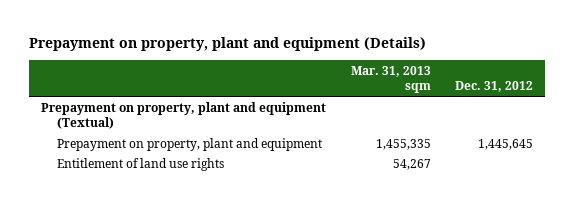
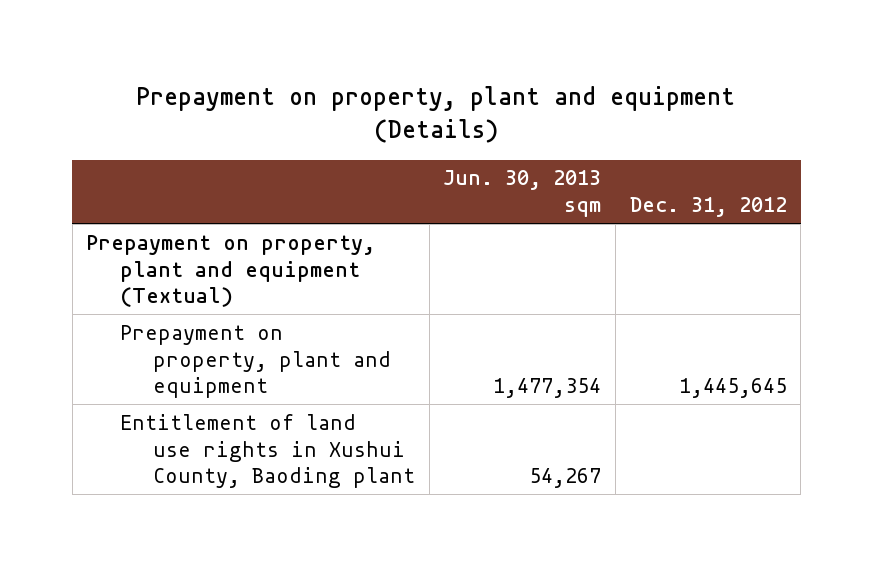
- | Mar. 31, 2013 sqm | Dec. 31, 2012
+ | Jun. 30, 2013 sqm | Dec. 31, 2012
- Entitlement of land use rights | 54,267 |
+ Entitlement of land use rights in Xushui County, Baoding plant | 54,267 |

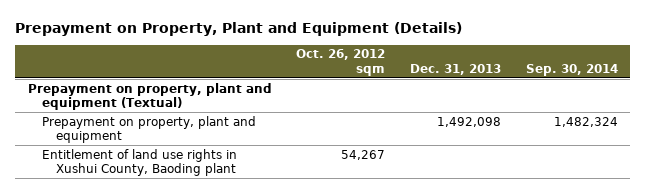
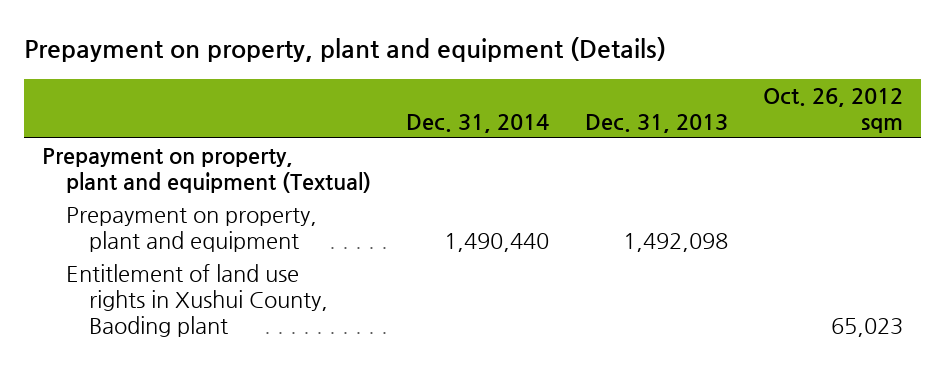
- Prepayment on Property, Plant and Equipment (Details)
+ Prepayment on property, plant and equipment (Details)
- | Oct. 26, 2012 sqm | Dec. 31, 2013 | Sep. 30, 2014
+ | Dec. 31, 2014 | Dec. 31, 2013 | Oct. 26, 2012 sqm
- Entitlement of land use rights in Xushui County, Baoding plant | 54,267 | |
+ Entitlement of land use rights in Xushui County, Baoding plant | | | 65,023

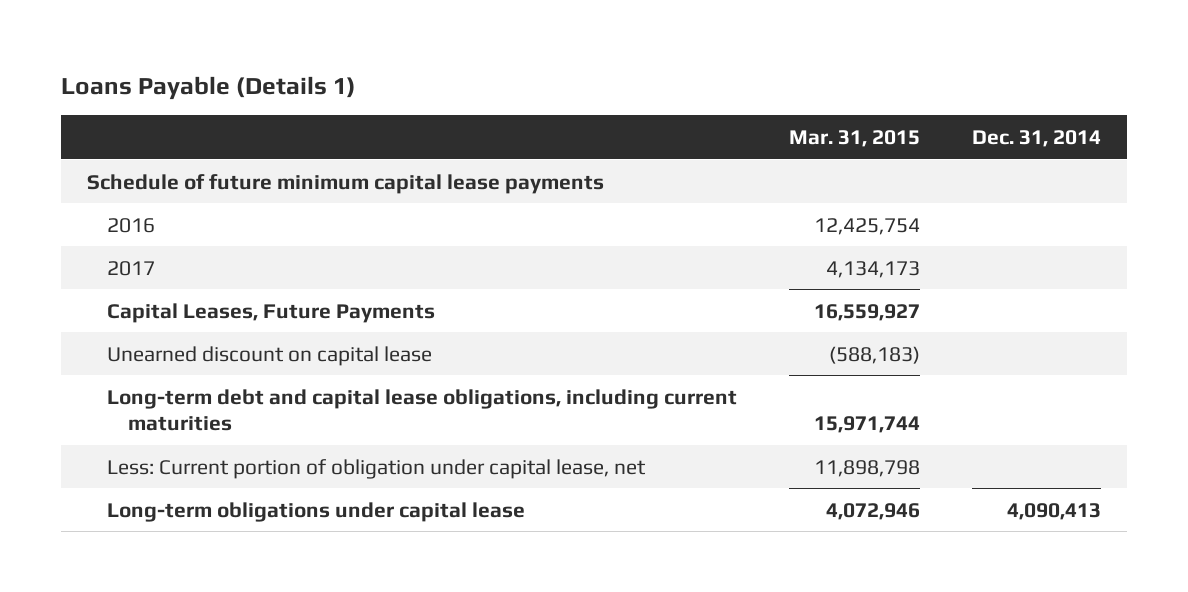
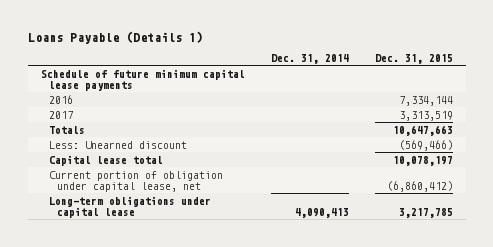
- | Mar. 31, 2015 | Dec. 31, 2014
+ | Dec. 31, 2014 | Dec. 31, 2015
- Capital Leases, Future Payments | 16,559,927 |
- Unearned discount on capital lease | (588,183) |
- Long-term debt and capital lease obligations, including current maturities | 15,971,744 |
- Less: Current portion of obligation under capital lease, net | 11,898,798 |
+ Totals | | 10,647,663
+ Less: Unearned discount | | (569,466)
+ Capital lease total | | 10,078,197
+ Current portion of obligation under capital lease, net | | (6,860,412)

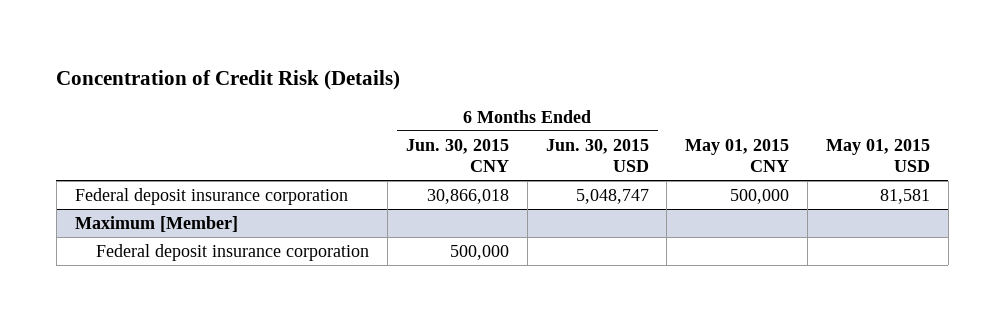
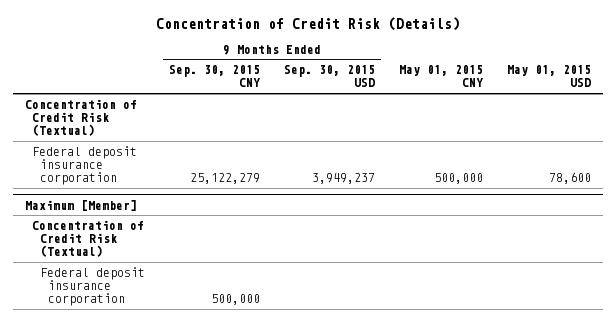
- | 6 Months Ended Jun. 30, 2015 CNY | 6 Months Ended Jun. 30, 2015 USD | May 01, 2015 CNY | May 01, 2015 USD
+ | 9 Months Ended Sep. 30, 2015 CNY | 9 Months Ended Sep. 30, 2015 USD | May 01, 2015 CNY | May 01, 2015 USD
- Federal deposit insurance corporation | 30,866,018 | 5,048,747 | 500,000 | 81,581
+ Concentration of Credit Risk (Textual)
+ Federal deposit insurance corporation | 25,122,279 | 3,949,237 | 500,000 | 78,600
@ Maximum [Member]
+ Concentration of Credit Risk (Textual)

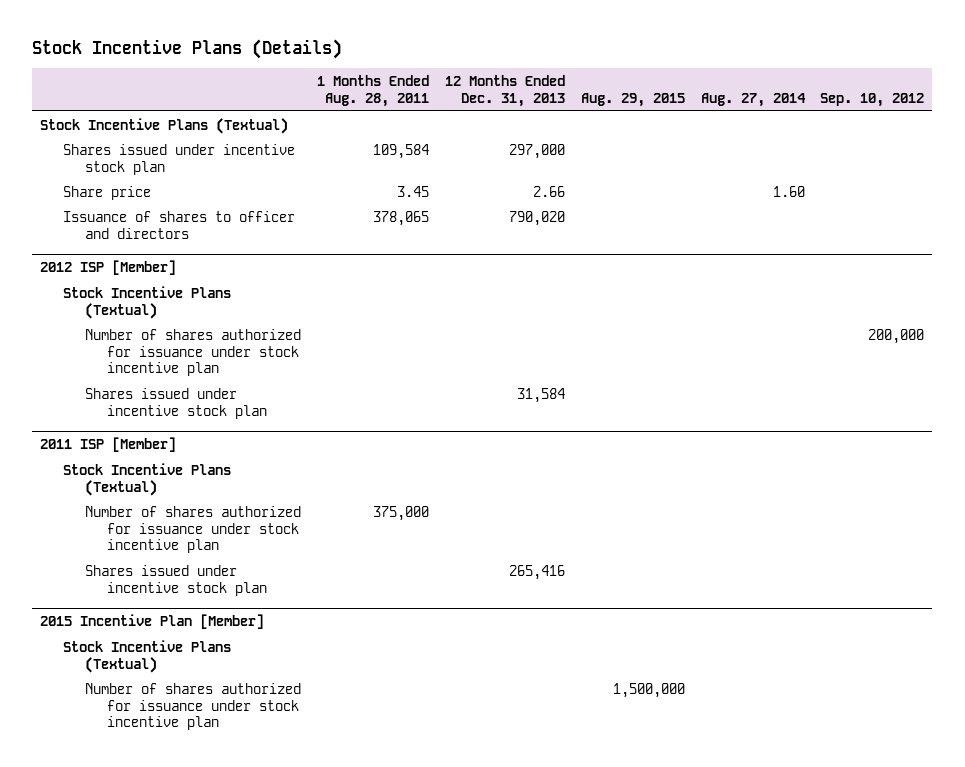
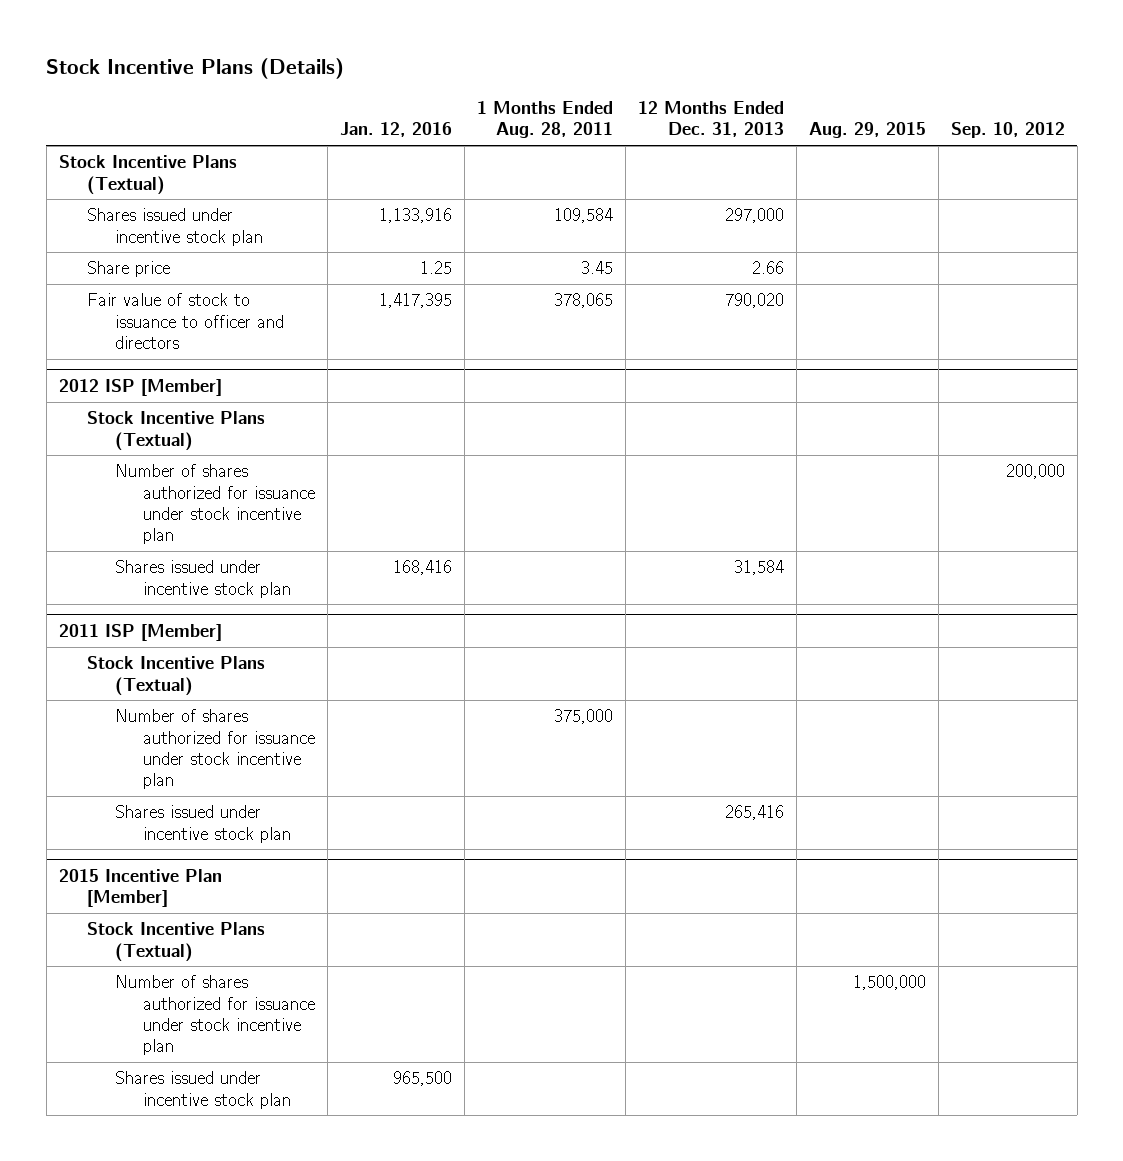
- | 1 Months Ended Aug. 28, 2011 | 12 Months Ended Dec. 31, 2013 | Aug. 29, 2015 | Aug. 27, 2014 | Sep. 10, 2012
+ | Jan. 12, 2016 | 1 Months Ended Aug. 28, 2011 | 12 Months Ended Dec. 31, 2013 | Aug. 29, 2015 | Sep. 10, 2012
- Issuance of shares to officer and directors | 378,065 | 790,020 | | |
+ Fair value of stock to issuance to officer and directors | 1,417,395 | 378,065 | 790,020 | |
@ 2015 Incentive Plan [Member]
+ Shares issued under incentive stock plan | 965,500 | | | |

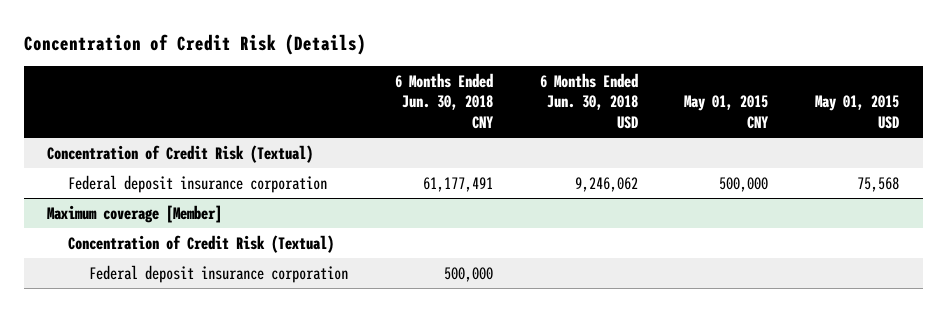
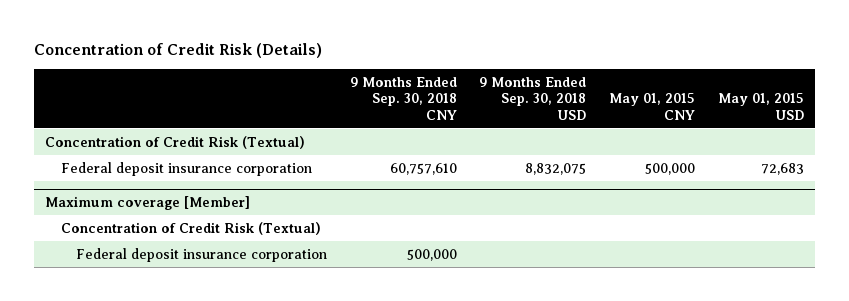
- | 6 Months Ended Jun. 30, 2018 CNY | 6 Months Ended Jun. 30, 2018 USD | May 01, 2015 CNY | May 01, 2015 USD
+ | 9 Months Ended Sep. 30, 2018 CNY | 9 Months Ended Sep. 30, 2018 USD | May 01, 2015 CNY | May 01, 2015 USD
- Federal deposit insurance corporation | 61,177,491 | 9,246,062 | 500,000 | 75,568
+ Federal deposit insurance corporation | 60,757,610 | 8,832,075 | 500,000 | 72,683

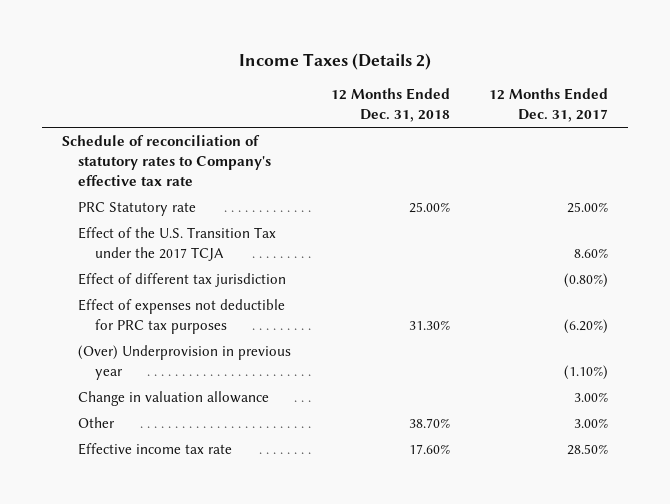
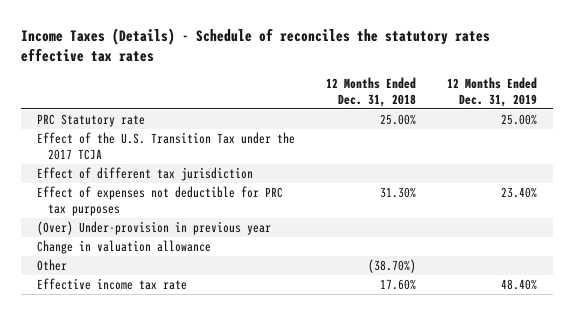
- Income Taxes (Details 2)
+ Income Taxes (Details) - Schedule of reconciles the statutory rates effective tax rates
- | 12 Months Ended Dec. 31, 2018 | 12 Months Ended Dec. 31, 2017
+ | 12 Months Ended Dec. 31, 2018 | 12 Months Ended Dec. 31, 2019
- Schedule of reconciliation of statutory rates to Company's effective tax rate
- (Over) Underprovision in previous year | | (1.10%)
+ (Over) Under-provision in previous year
- Other | 38.70% | 3.00%
+ Other | (38.70%) |

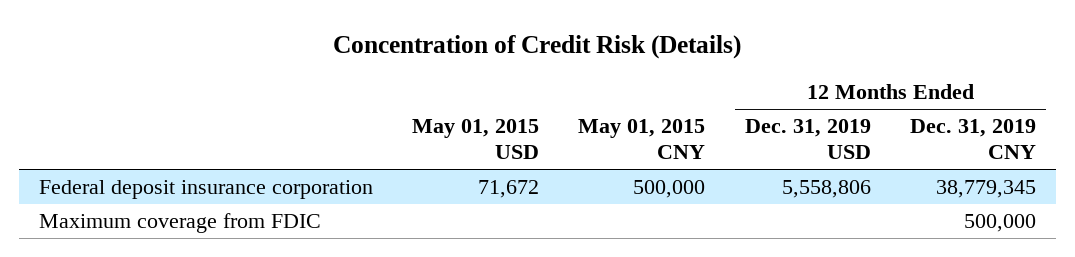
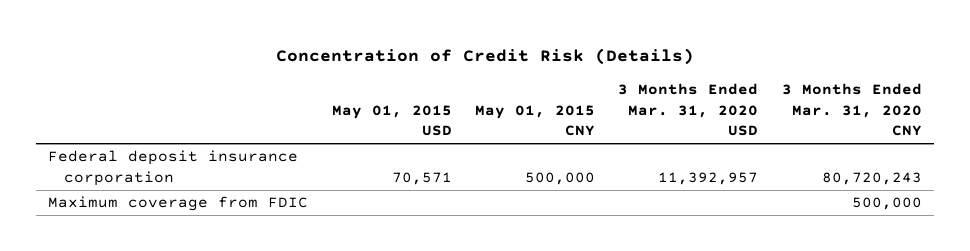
- | May 01, 2015 USD | May 01, 2015 CNY | 12 Months Ended Dec. 31, 2019 USD | 12 Months Ended Dec. 31, 2019 CNY
+ | May 01, 2015 USD | May 01, 2015 CNY | 3 Months Ended Mar. 31, 2020 USD | 3 Months Ended Mar. 31, 2020 CNY
- Federal deposit insurance corporation | 71,672 | 500,000 | 5,558,806 | 38,779,345
+ Federal deposit insurance corporation | 70,571 | 500,000 | 11,392,957 | 80,720,243

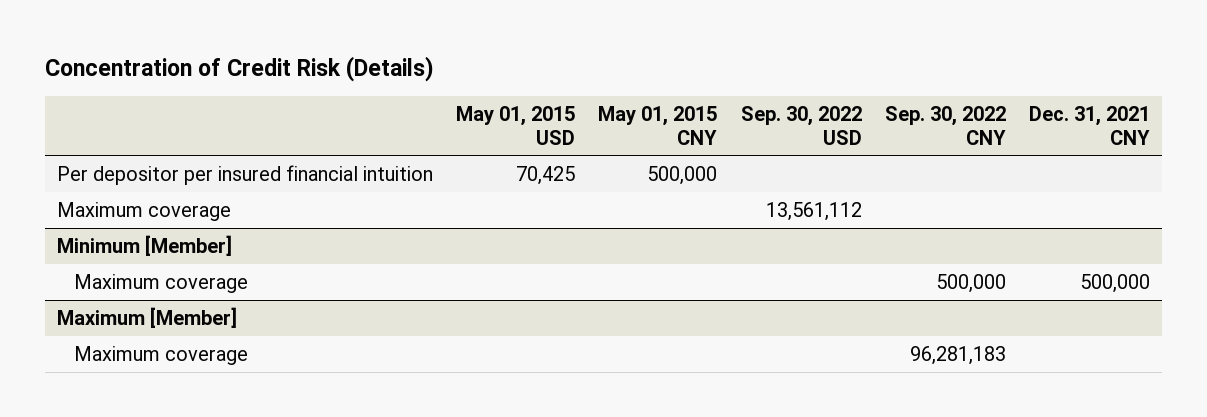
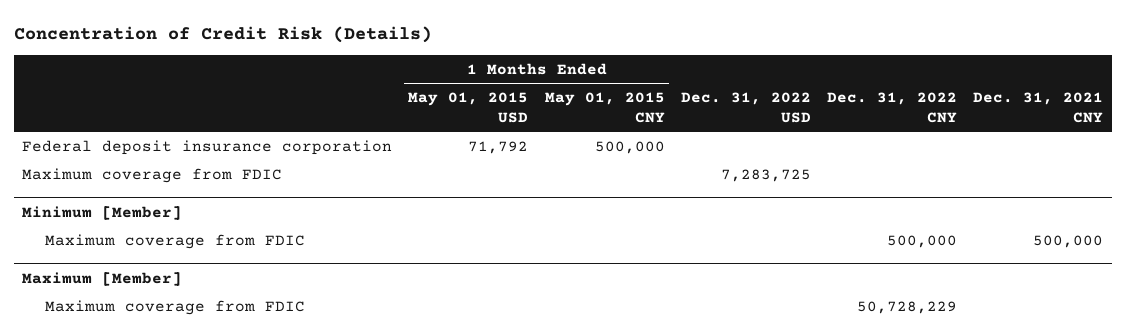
- | May 01, 2015 USD | May 01, 2015 CNY | Sep. 30, 2022 USD | Sep. 30, 2022 CNY | Dec. 31, 2021 CNY
+ | 1 Months Ended May 01, 2015 USD | 1 Months Ended May 01, 2015 CNY | Dec. 31, 2022 USD | Dec. 31, 2022 CNY | Dec. 31, 2021 CNY
- Per depositor per insured financial intuition | 70,425 | 500,000 | | |
- Maximum coverage | | | 13,561,112 | |
+ Federal deposit insurance corporation | 71,792 | 500,000 | | |
+ Maximum coverage from FDIC | | | 7,283,725 | |
@ Minimum [Member]
- Maximum coverage | | | | 500,000 | 500,000
+ Maximum coverage from FDIC | | | | 500,000 | 500,000
@ Maximum [Member]
- Maximum coverage | | | | 96,281,183 |
+ Maximum coverage from FDIC | | | | 50,728,229 |

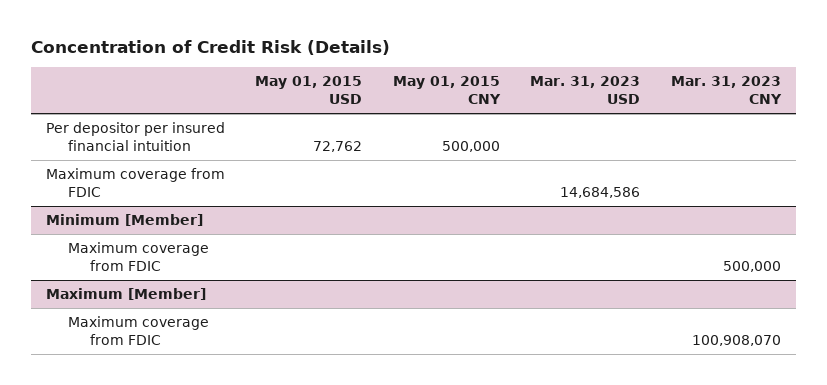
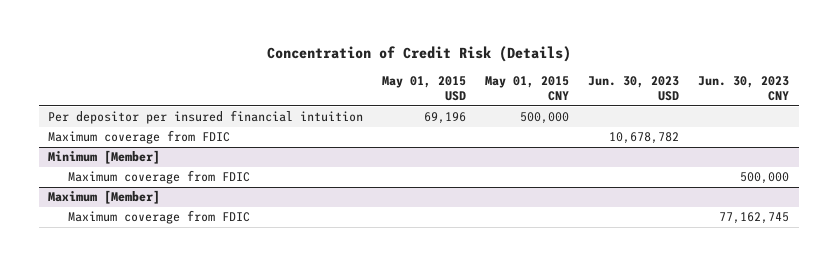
- | May 01, 2015 USD | May 01, 2015 CNY | Mar. 31, 2023 USD | Mar. 31, 2023 CNY
+ | May 01, 2015 USD | May 01, 2015 CNY | Jun. 30, 2023 USD | Jun. 30, 2023 CNY
- Per depositor per insured financial intuition | 72,762 | 500,000 | |
+ Per depositor per insured financial intuition | 69,196 | 500,000 | |

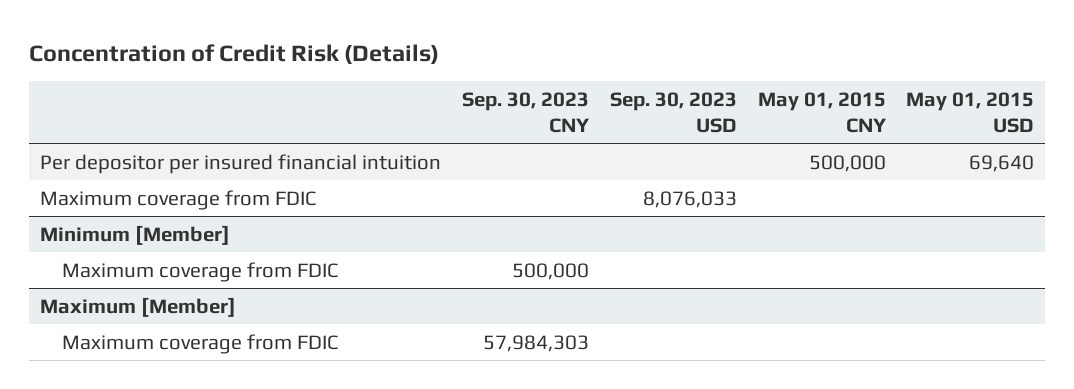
- | May 01, 2015 USD | May 01, 2015 CNY | Jun. 30, 2023 USD | Jun. 30, 2023 CNY
+ | Sep. 30, 2023 CNY | Sep. 30, 2023 USD | May 01, 2015 CNY | May 01, 2015 USD
- Per depositor per insured financial intuition | 69,196 | 500,000 | |
+ Per depositor per insured financial intuition | | | 500,000 | 69,640

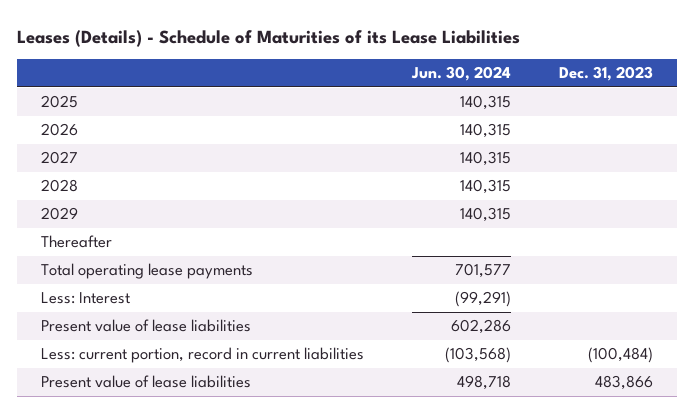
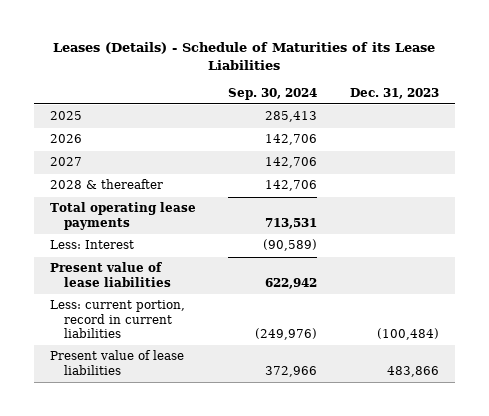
- | Jun. 30, 2024 | Dec. 31, 2023
+ | Sep. 30, 2024 | Dec. 31, 2023
- 2028 | 140,315 |
- 2029 | 140,315 |
- Thereafter
+ 2028 & thereafter | 142,706 |

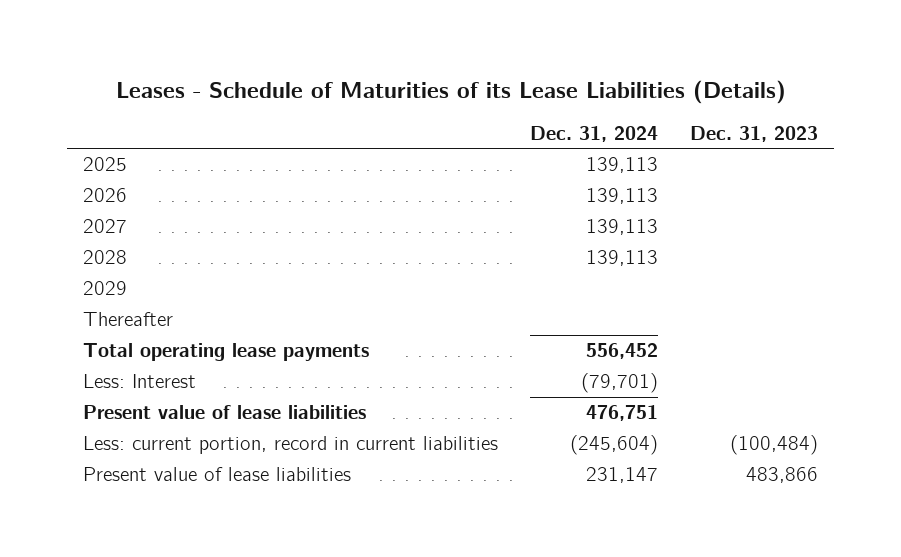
- Leases (Details) - Schedule of Maturities of its Lease Liabilities
+ Leases - Schedule of Maturities of its Lease Liabilities (Details)
- | Sep. 30, 2024 | Dec. 31, 2023
+ | Dec. 31, 2024 | Dec. 31, 2023
- 2028 & thereafter | 142,706 |
+ 2028 | 139,113 |
+ 2029
+ Thereafter

